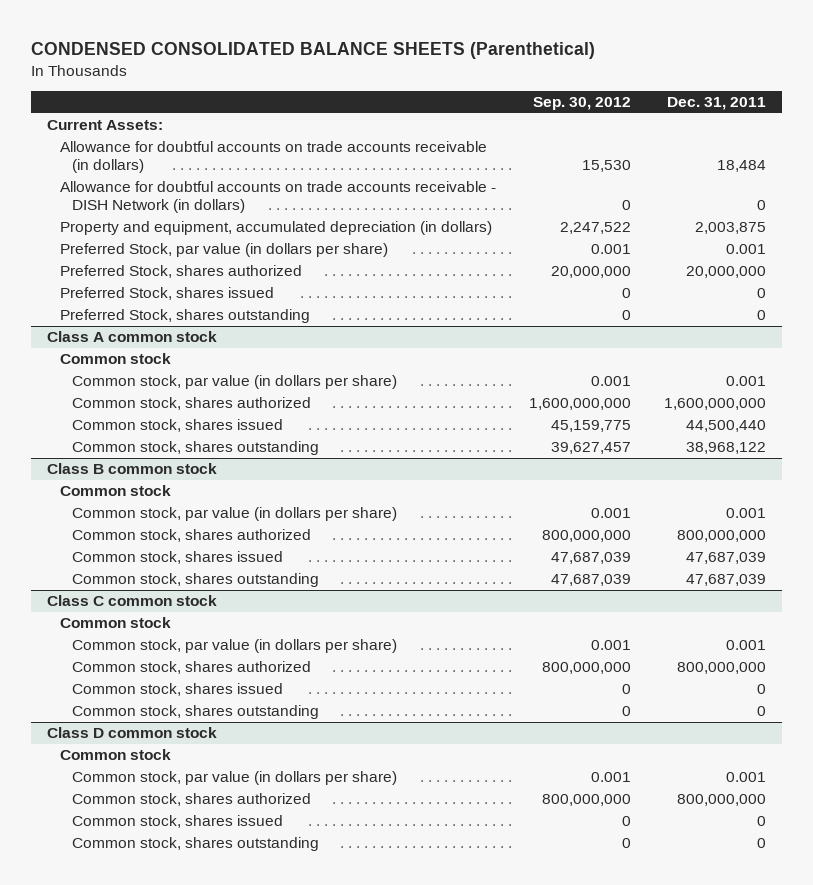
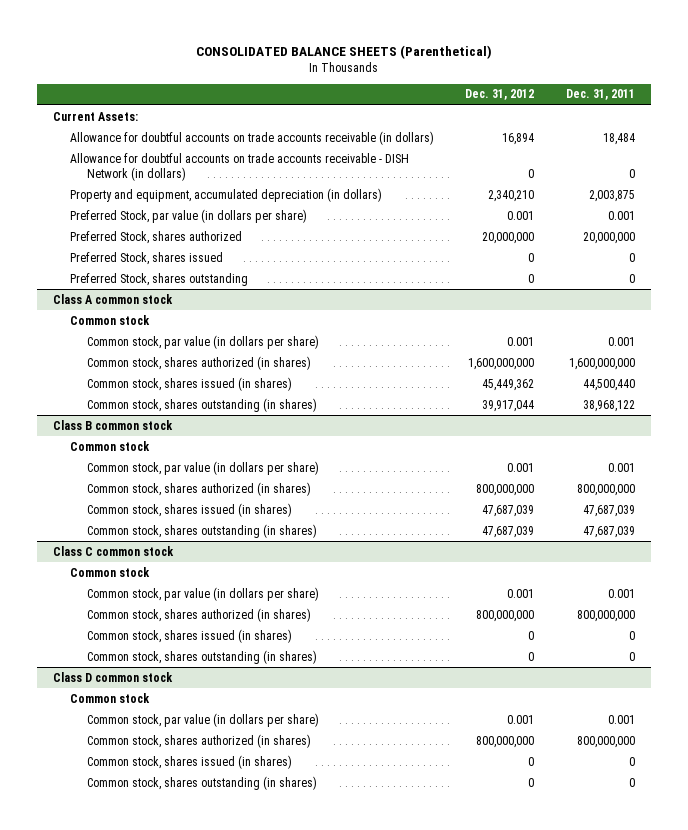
- CONDENSED CONSOLIDATED BALANCE SHEETS (Parenthetical)
+ CONSOLIDATED BALANCE SHEETS (Parenthetical)
- | Sep. 30, 2012 | Dec. 31, 2011
+ | Dec. 31, 2012 | Dec. 31, 2011
@ Class A common stock
- Common stock, shares authorized | 1,600,000,000 | 1,600,000,000
- Common stock, shares issued | 45,159,775 | 44,500,440
- Common stock, shares outstanding | 39,627,457 | 38,968,122
+ Common stock, shares authorized (in shares) | 1,600,000,000 | 1,600,000,000
+ Common stock, shares issued (in shares) | 45,449,362 | 44,500,440
+ Common stock, shares outstanding (in shares) | 39,917,044 | 38,968,122
@ Class B common stock
- Common stock, shares authorized | 800,000,000 | 800,000,000
- Common stock, shares issued | 47,687,039 | 47,687,039
- Common stock, shares outstanding | 47,687,039 | 47,687,039
+ Common stock, shares authorized (in shares) | 800,000,000 | 800,000,000
+ Common stock, shares issued (in shares) | 47,687,039 | 47,687,039
+ Common stock, shares outstanding (in shares) | 47,687,039 | 47,687,039
@ Class C common stock
- Common stock, shares authorized | 800,000,000 | 800,000,000
- Common stock, shares issued | 0 | 0
- Common stock, shares outstanding | 0 | 0
+ Common stock, shares authorized (in shares) | 800,000,000 | 800,000,000
+ Common stock, shares issued (in shares) | 0 | 0
+ Common stock, shares outstanding (in shares) | 0 | 0
@ Class D common stock
- Common stock, shares authorized | 800,000,000 | 800,000,000
- Common stock, shares issued | 0 | 0
- Common stock, shares outstanding | 0 | 0
+ Common stock, shares authorized (in shares) | 800,000,000 | 800,000,000
+ Common stock, shares issued (in shares) | 0 | 0
+ Common stock, shares outstanding (in shares) | 0 | 0

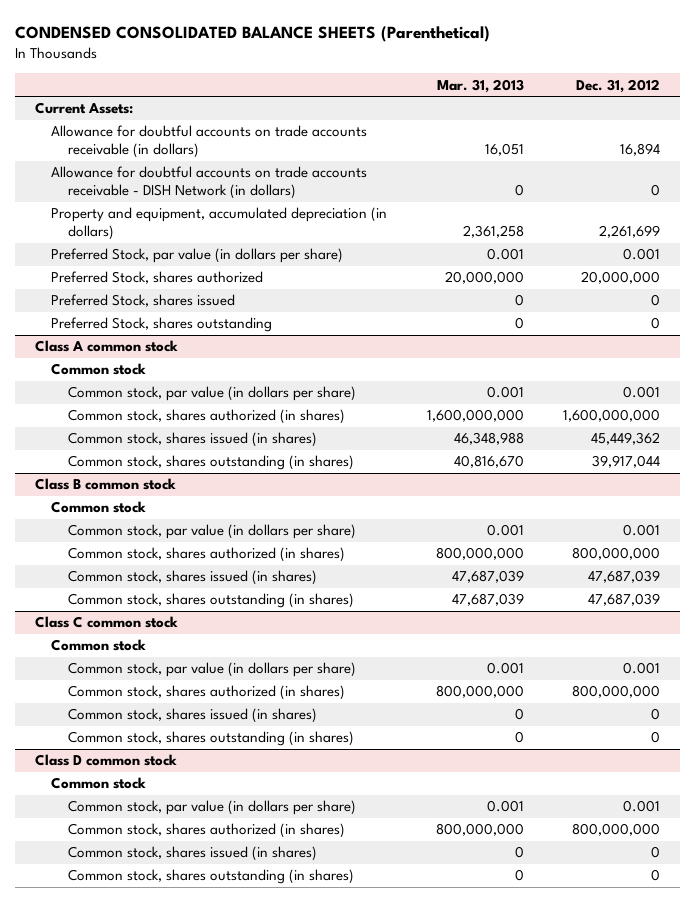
- CONSOLIDATED BALANCE SHEETS (Parenthetical)
+ CONDENSED CONSOLIDATED BALANCE SHEETS (Parenthetical)
- | Dec. 31, 2012 | Dec. 31, 2011
+ | Mar. 31, 2013 | Dec. 31, 2012
- Property and equipment, accumulated depreciation (in dollars) | 2,340,210 | 2,003,875
+ Property and equipment, accumulated depreciation (in dollars) | 2,361,258 | 2,261,699

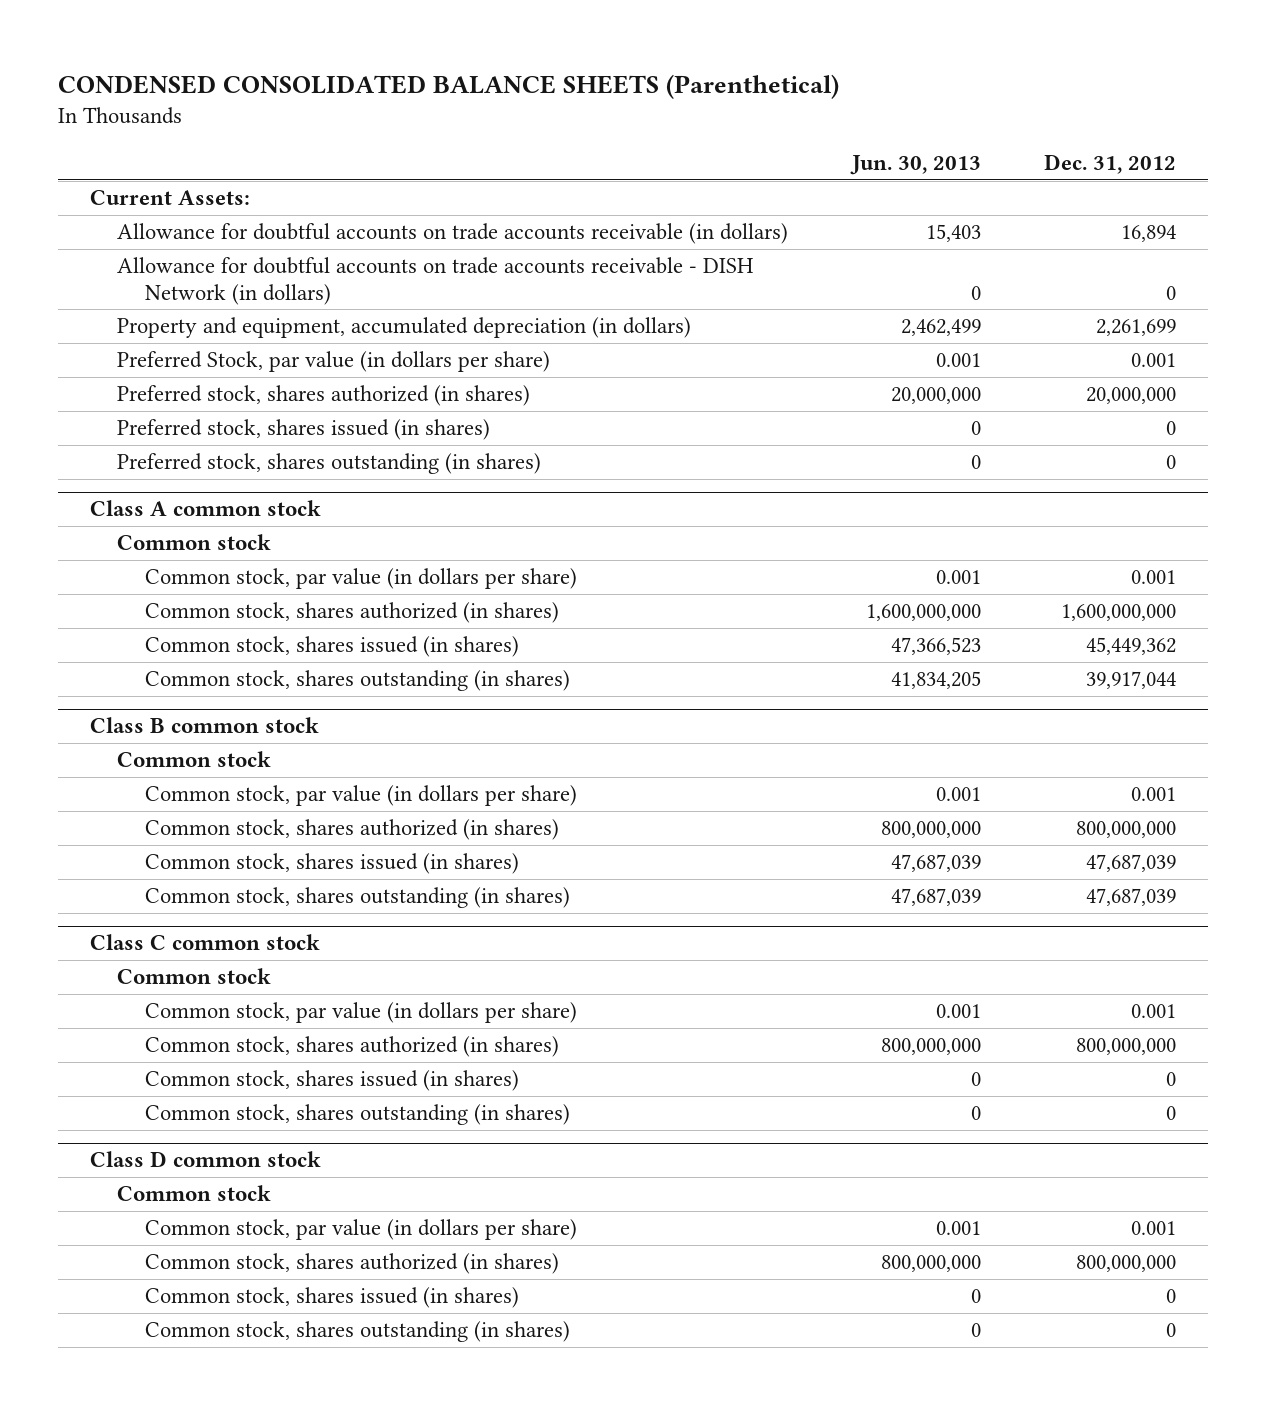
- | Mar. 31, 2013 | Dec. 31, 2012
+ | Jun. 30, 2013 | Dec. 31, 2012
- Preferred Stock, shares authorized | 20,000,000 | 20,000,000
- Preferred Stock, shares issued | 0 | 0
- Preferred Stock, shares outstanding | 0 | 0
+ Preferred stock, shares authorized (in shares) | 20,000,000 | 20,000,000
+ Preferred stock, shares issued (in shares) | 0 | 0
+ Preferred stock, shares outstanding (in shares) | 0 | 0

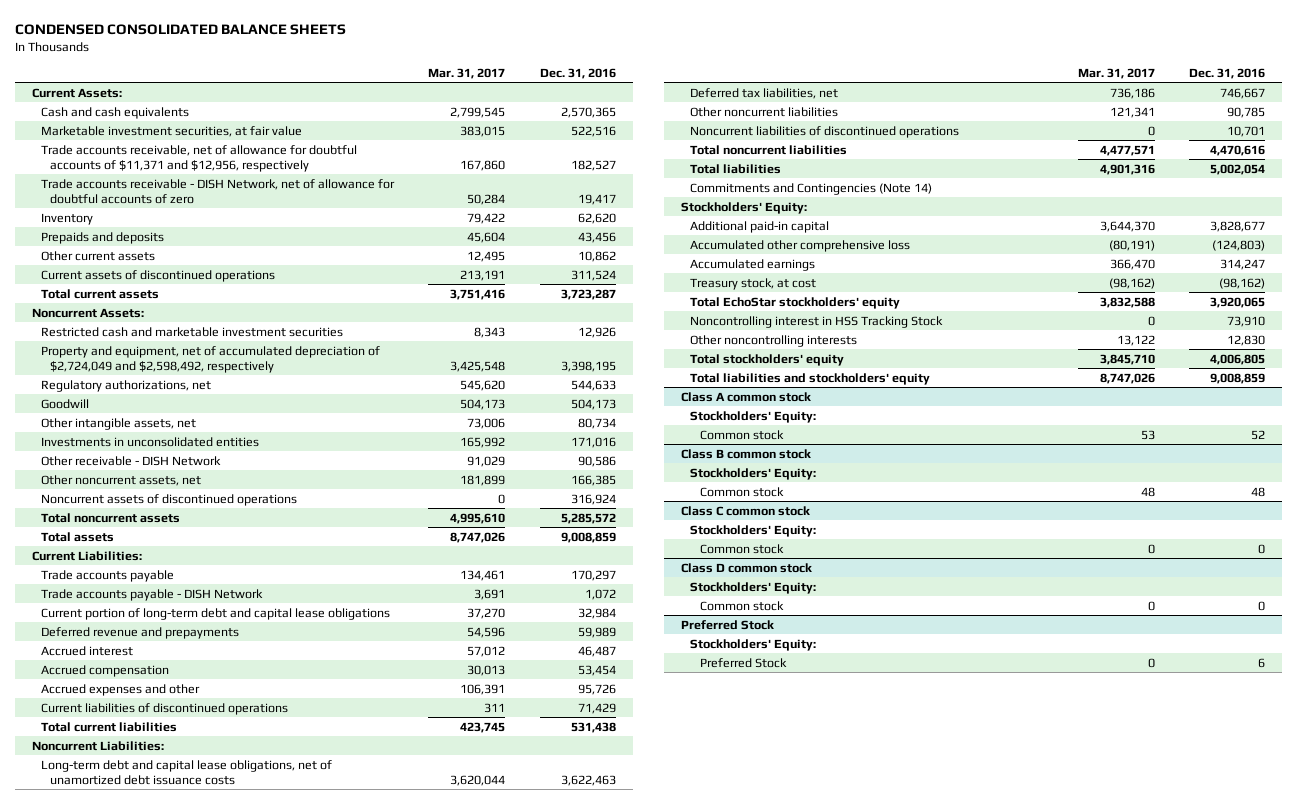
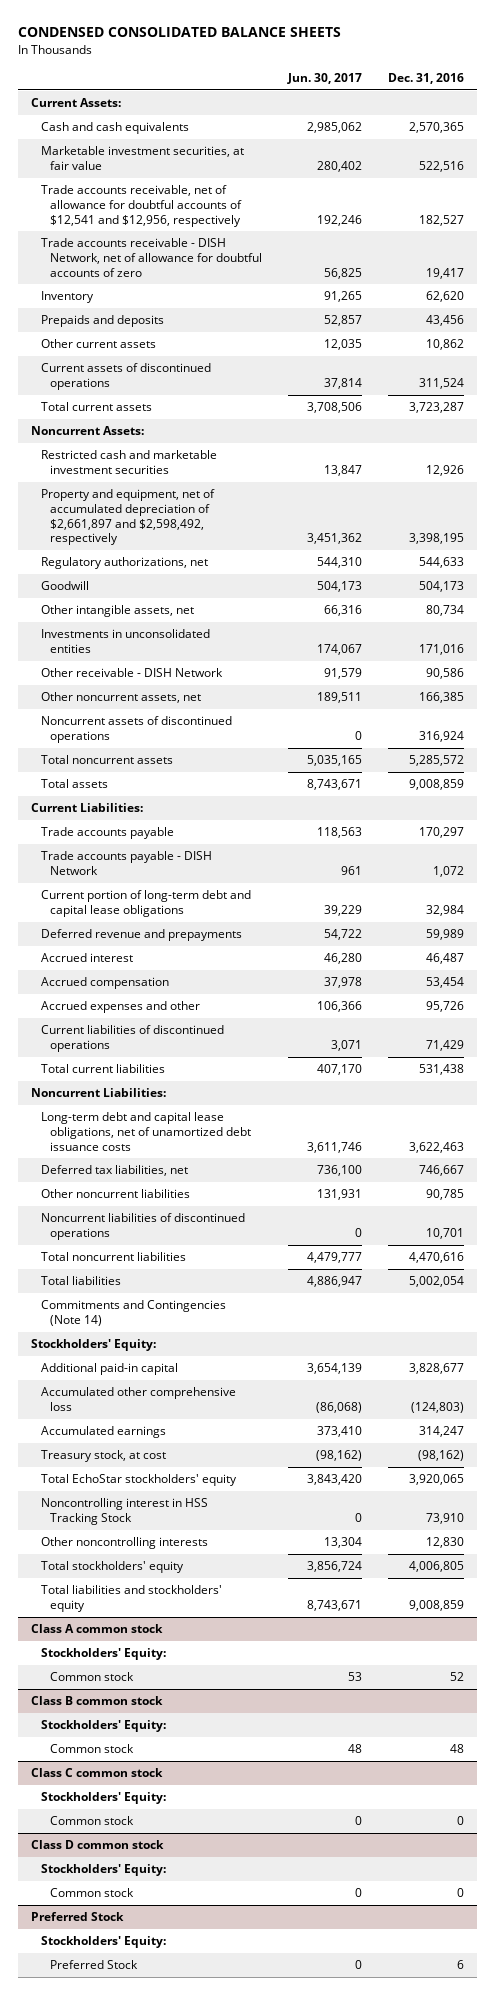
- | Mar. 31, 2017 | Dec. 31, 2016
+ | Jun. 30, 2017 | Dec. 31, 2016
- Trade accounts receivable, net of allowance for doubtful accounts of $11,371 and $12,956, respectively | 167,860 | 182,527
+ Trade accounts receivable, net of allowance for doubtful accounts of $12,541 and $12,956, respectively | 192,246 | 182,527
- Property and equipment, net of accumulated depreciation of $2,724,049 and $2,598,492, respectively | 3,425,548 | 3,398,195
+ Property and equipment, net of accumulated depreciation of $2,661,897 and $2,598,492, respectively | 3,451,362 | 3,398,195

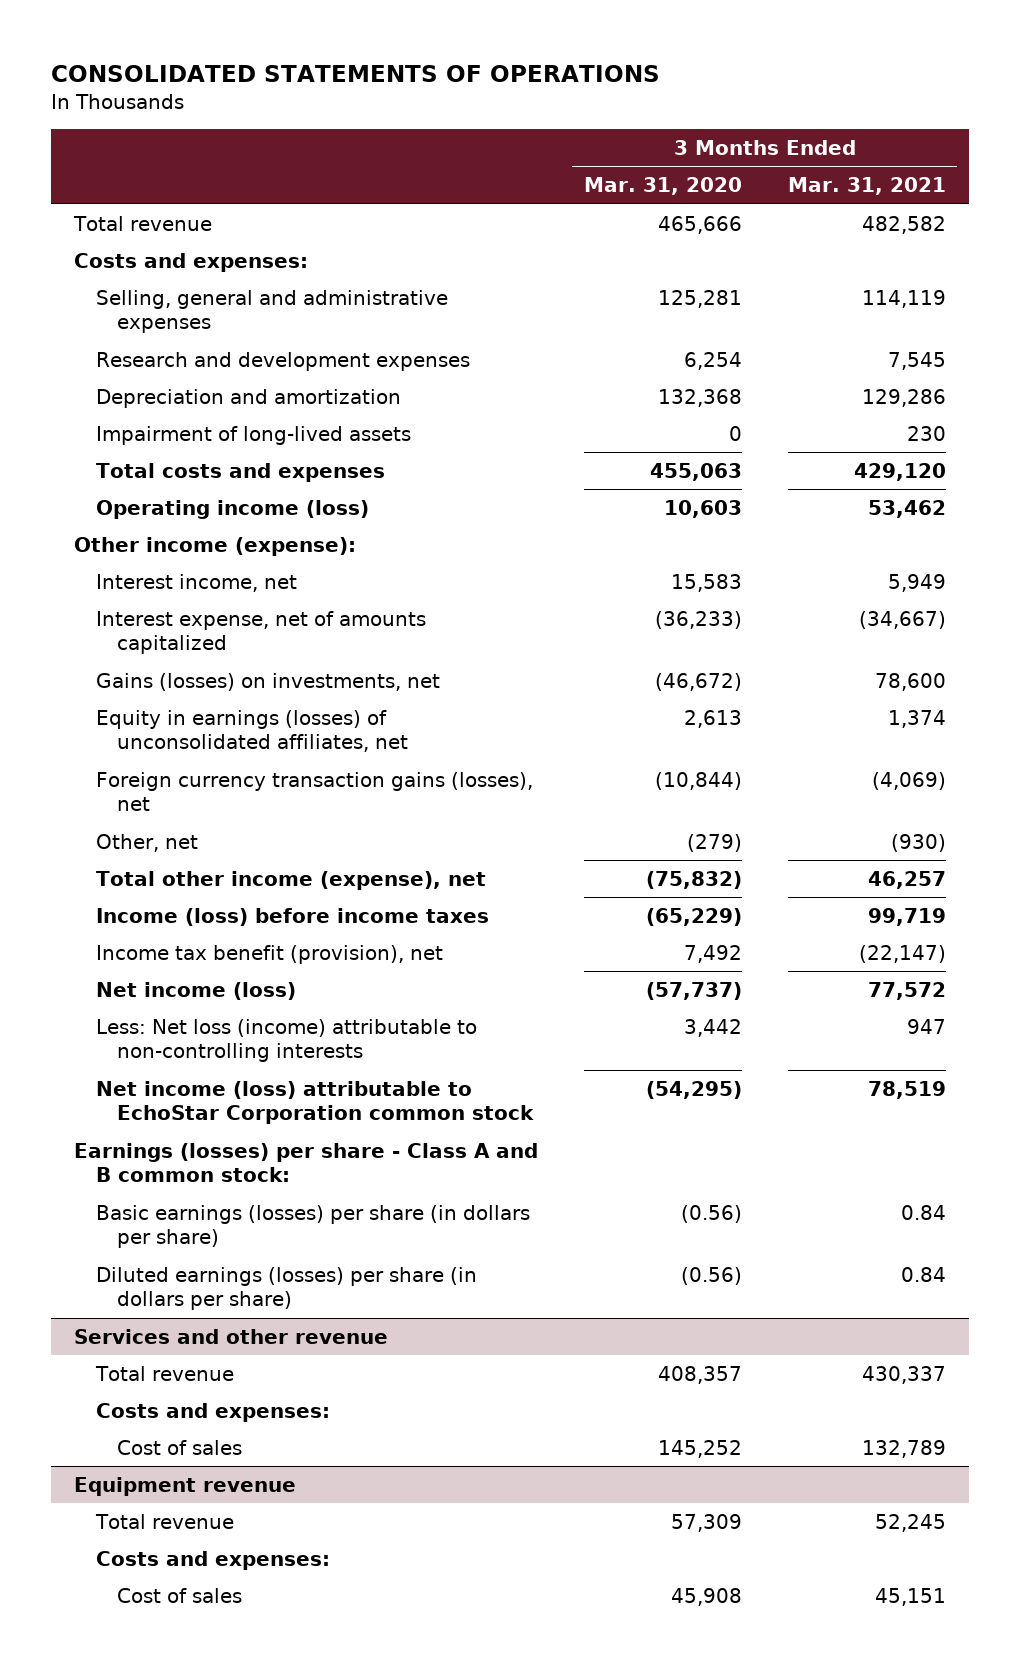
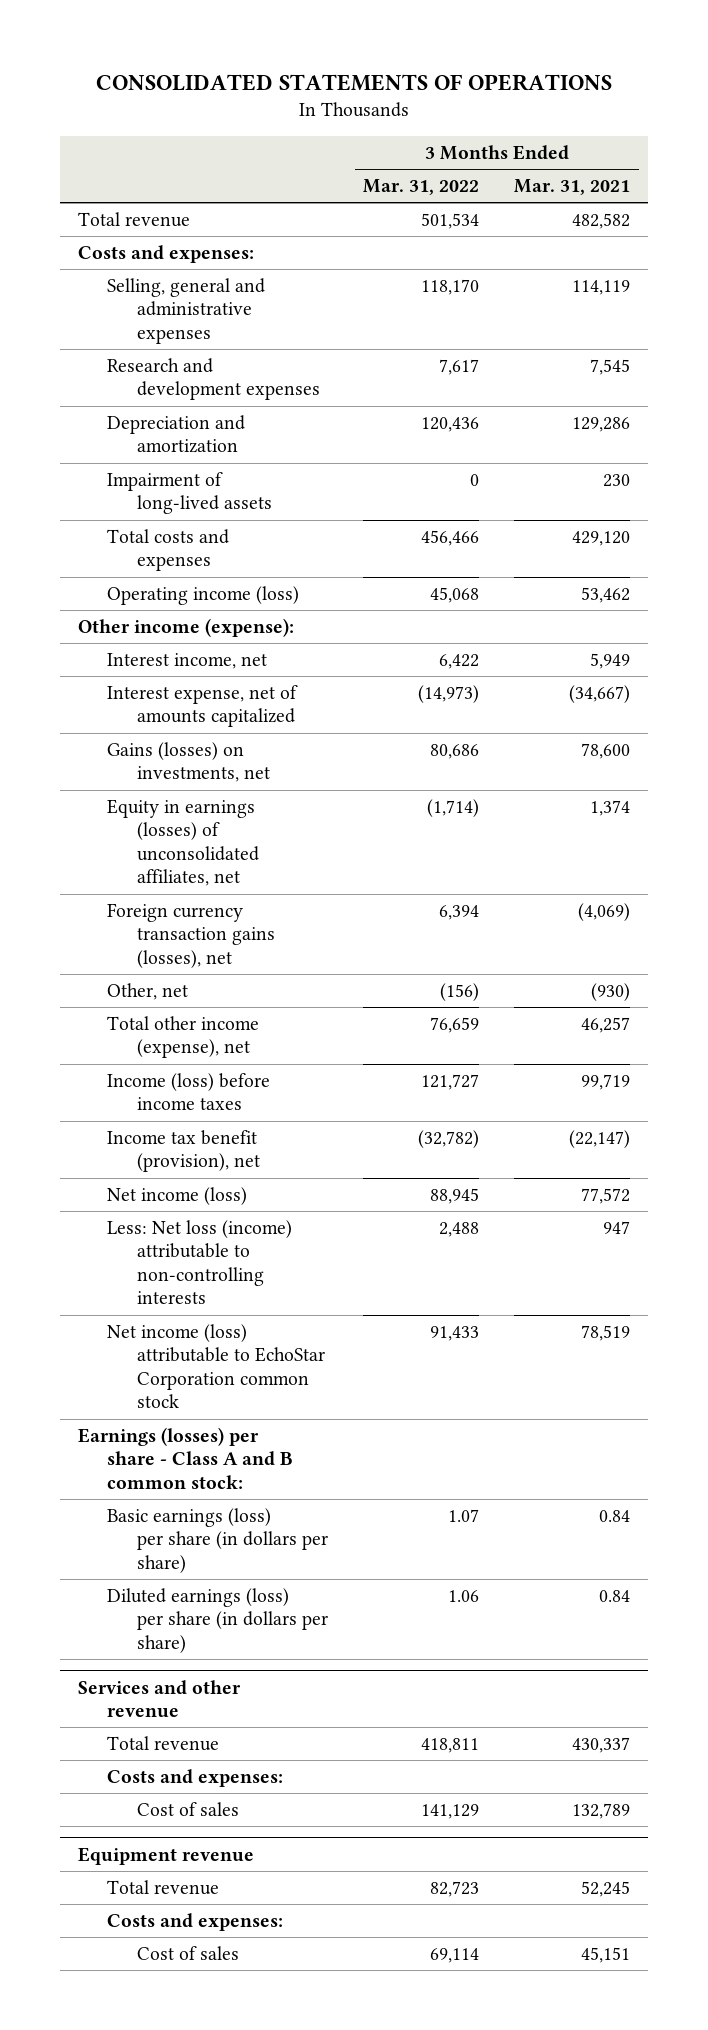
- | 3 Months Ended Mar. 31, 2020 | 3 Months Ended Mar. 31, 2021
+ | 3 Months Ended Mar. 31, 2022 | 3 Months Ended Mar. 31, 2021
- Basic earnings (losses) per share (in dollars per share) | (0.56) | 0.84
- Diluted earnings (losses) per share (in dollars per share) | (0.56) | 0.84
+ Basic earnings (loss) per share (in dollars per share) | 1.07 | 0.84
+ Diluted earnings (loss) per share (in dollars per share) | 1.06 | 0.84

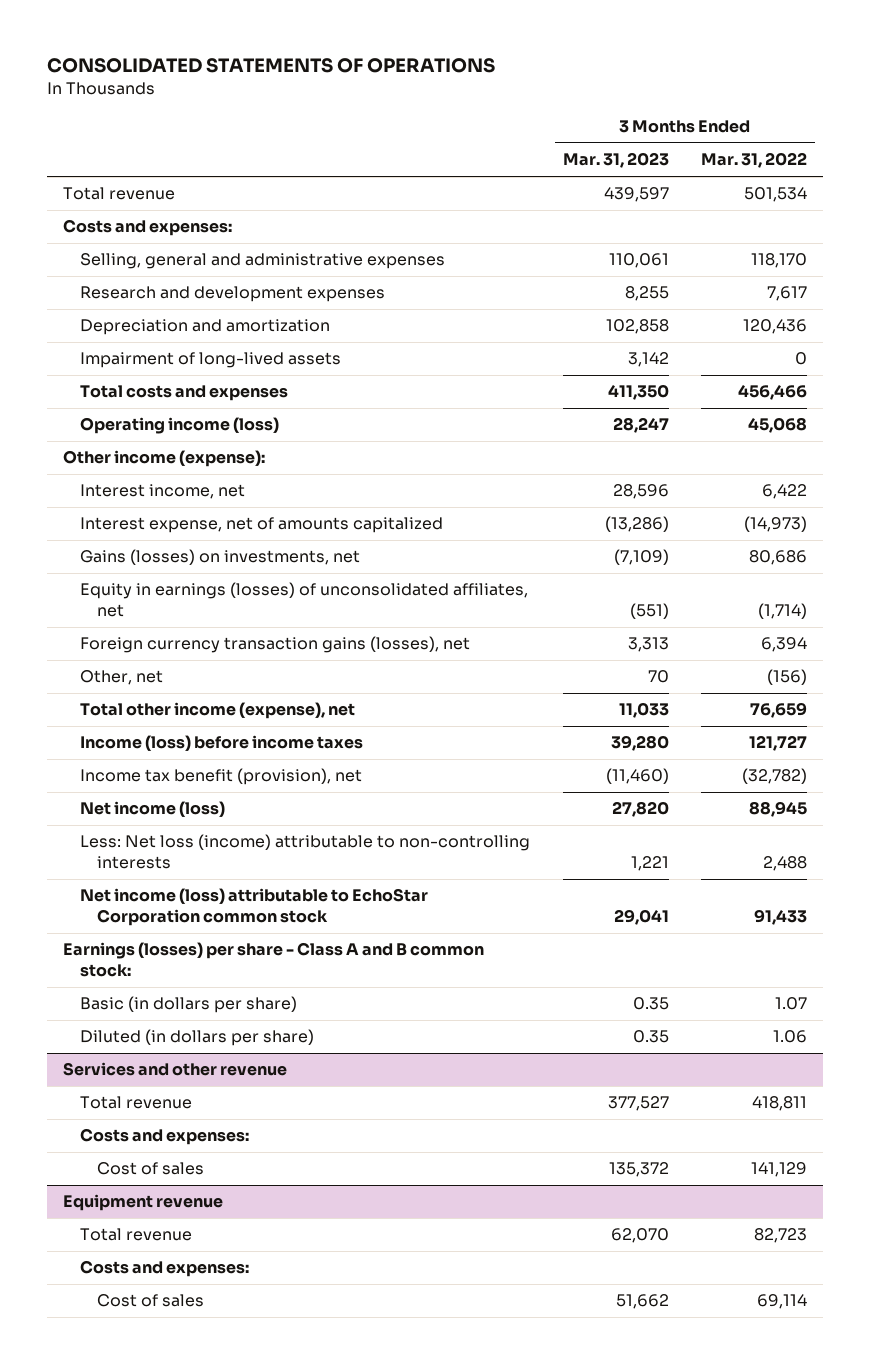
- | 3 Months Ended Mar. 31, 2022 | 3 Months Ended Mar. 31, 2021
+ | 3 Months Ended Mar. 31, 2023 | 3 Months Ended Mar. 31, 2022
- Basic earnings (loss) per share (in dollars per share) | 1.07 | 0.84
- Diluted earnings (loss) per share (in dollars per share) | 1.06 | 0.84
+ Basic (in dollars per share) | 0.35 | 1.07
+ Diluted (in dollars per share) | 0.35 | 1.06

